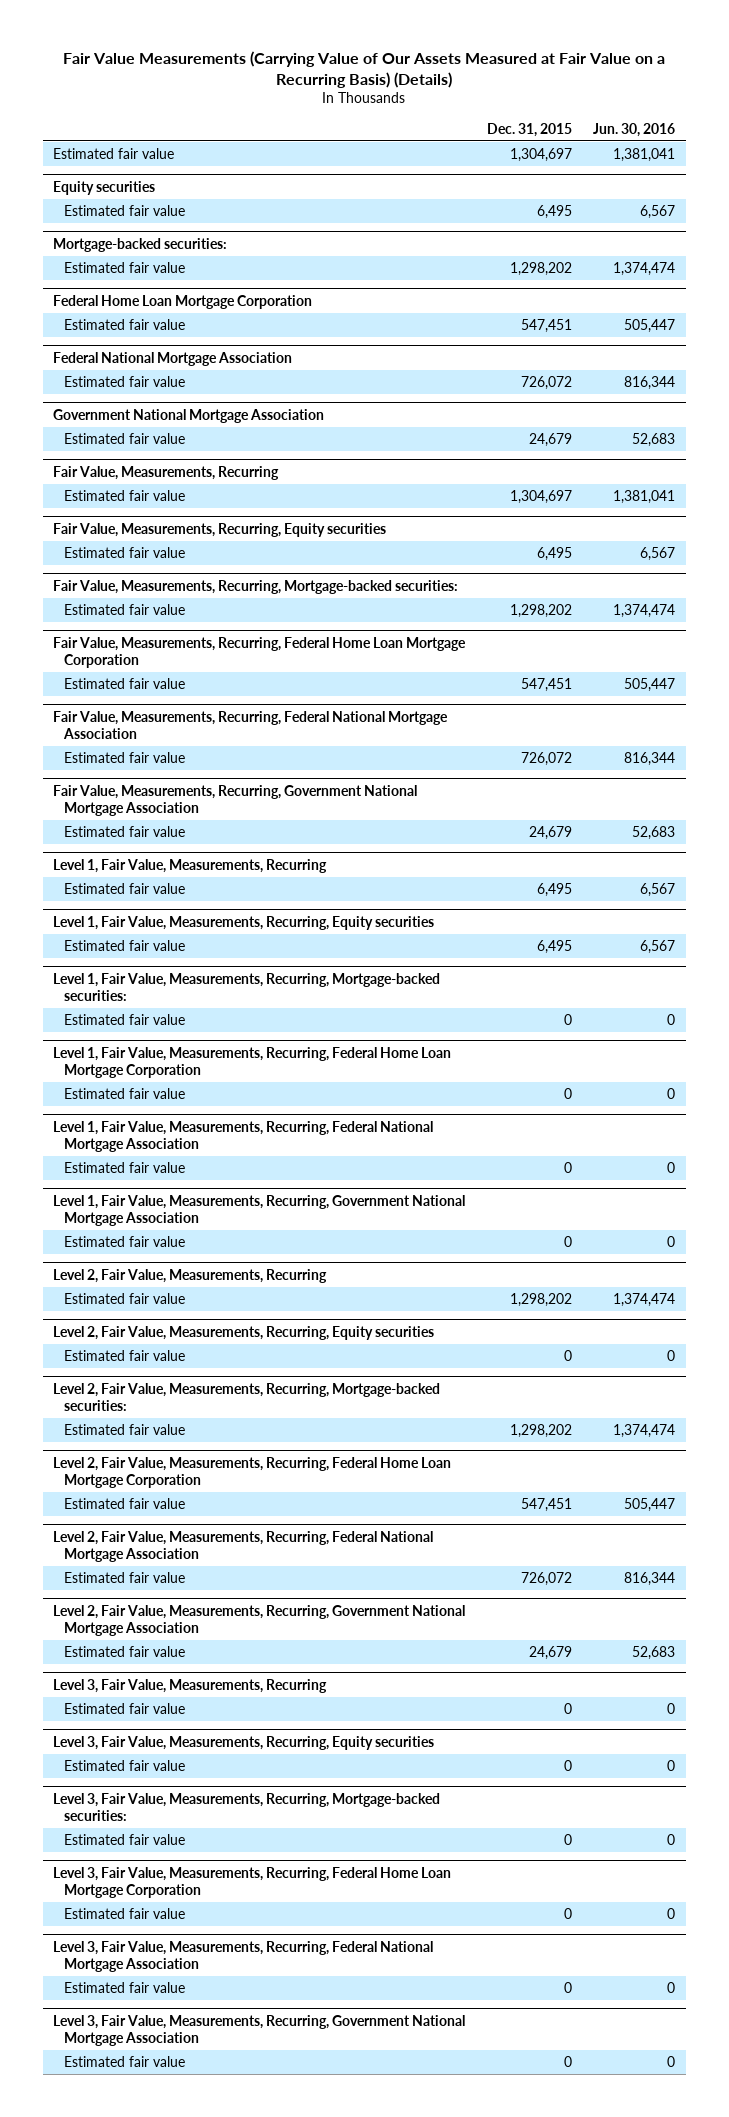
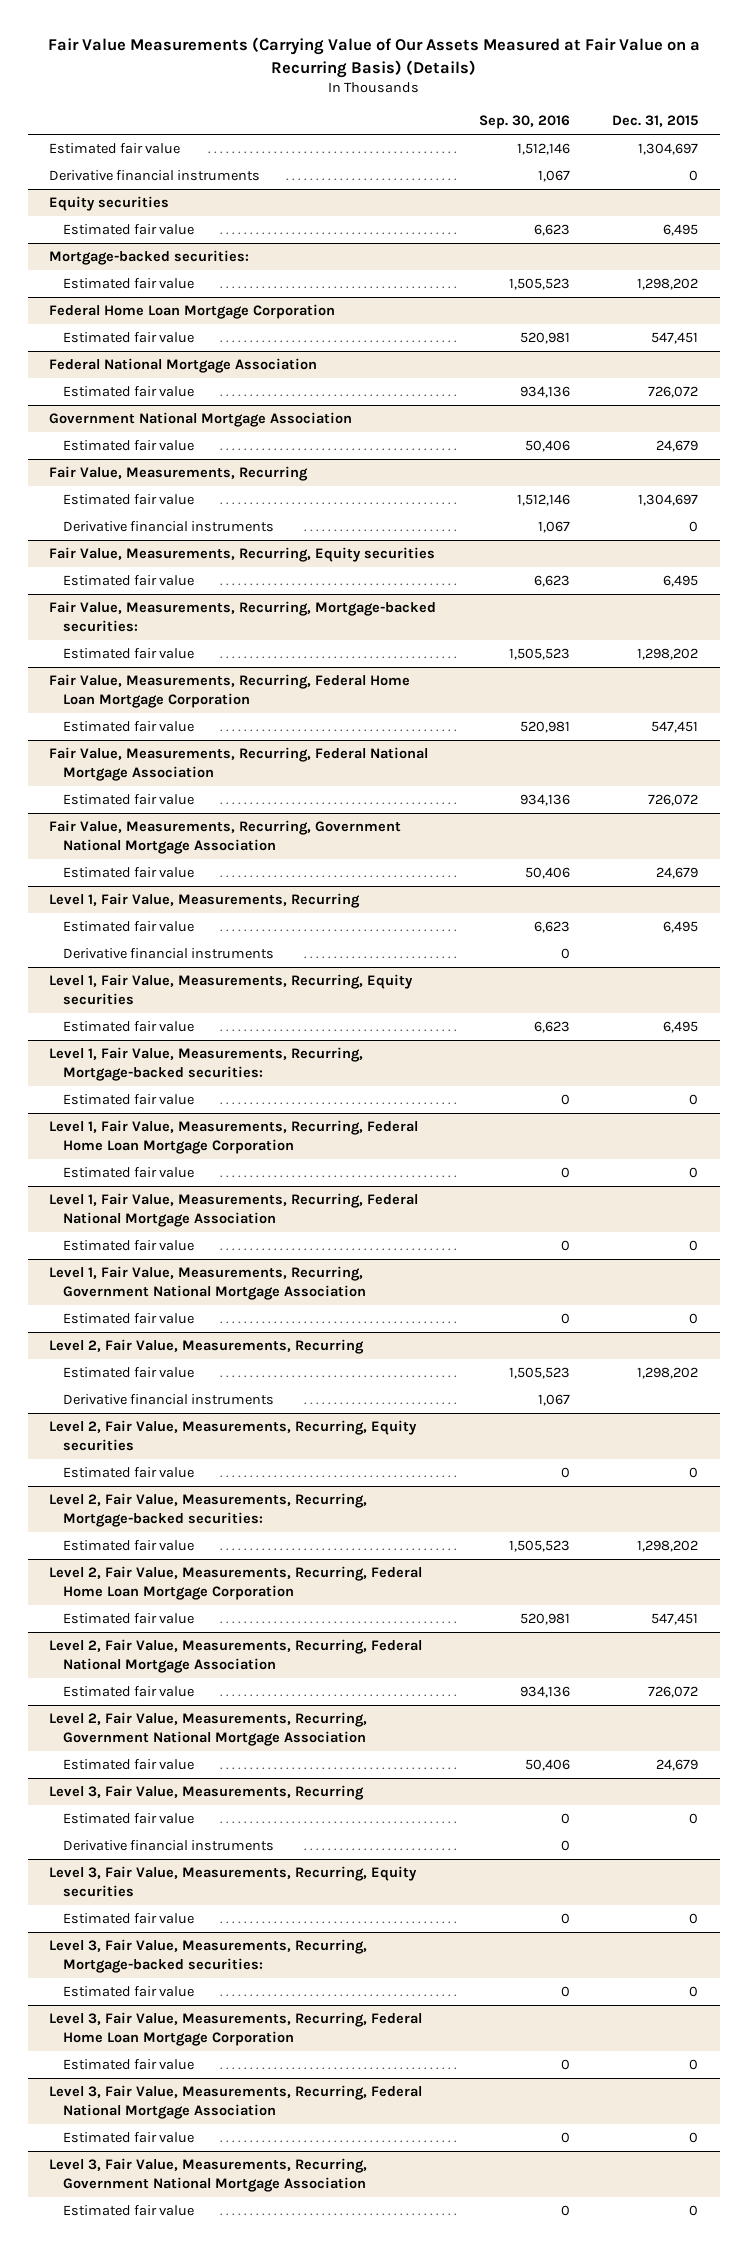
- | Dec. 31, 2015 | Jun. 30, 2016
+ | Sep. 30, 2016 | Dec. 31, 2015
+ Derivative financial instruments | 1,067 | 0
@ Fair Value, Measurements, Recurring
+ Derivative financial instruments | 1,067 | 0
@ Level 1, Fair Value, Measurements, Recurring
+ Derivative financial instruments | 0 |
@ Level 2, Fair Value, Measurements, Recurring
+ Derivative financial instruments | 1,067 |
@ Level 3, Fair Value, Measurements, Recurring
+ Derivative financial instruments | 0 |

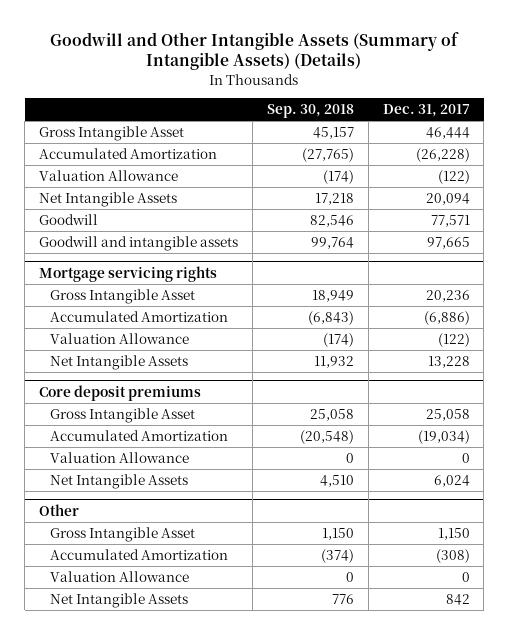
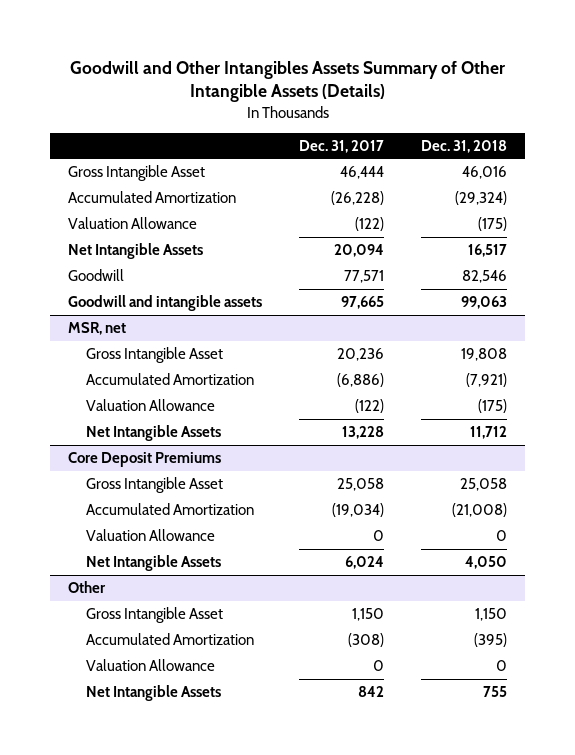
- Goodwill and Other Intangible Assets (Summary of Intangible Assets) (Details)
+ Goodwill and Other Intangibles Assets Summary of Other Intangible Assets (Details)
- | Sep. 30, 2018 | Dec. 31, 2017
+ | Dec. 31, 2017 | Dec. 31, 2018
- Mortgage servicing rights
+ MSR, net
- Core deposit premiums
+ Core Deposit Premiums

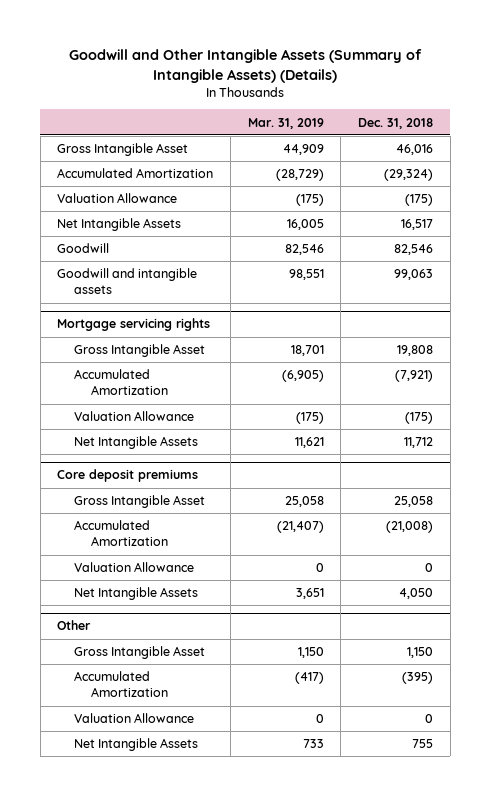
- Goodwill and Other Intangibles Assets Summary of Other Intangible Assets (Details)
+ Goodwill and Other Intangible Assets (Summary of Intangible Assets) (Details)
- | Dec. 31, 2017 | Dec. 31, 2018
+ | Mar. 31, 2019 | Dec. 31, 2018
- MSR, net
+ Mortgage servicing rights
- Core Deposit Premiums
+ Core deposit premiums

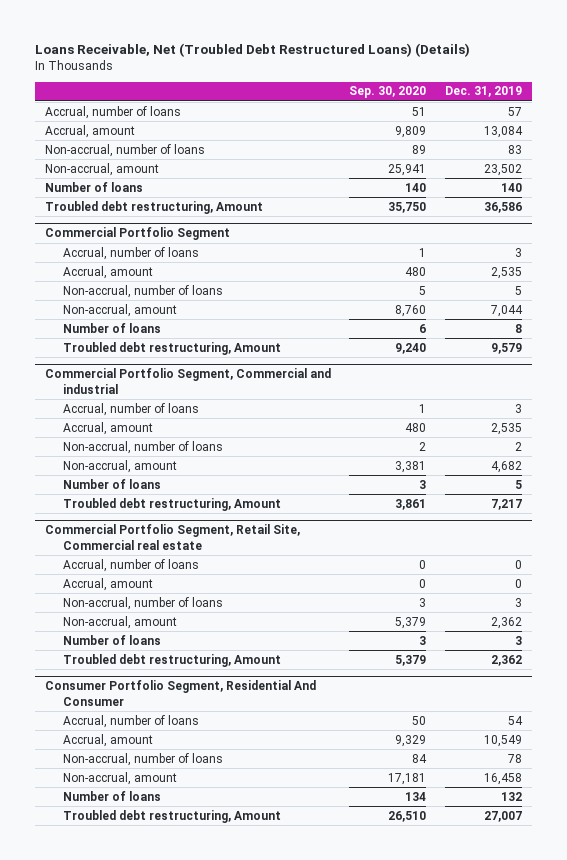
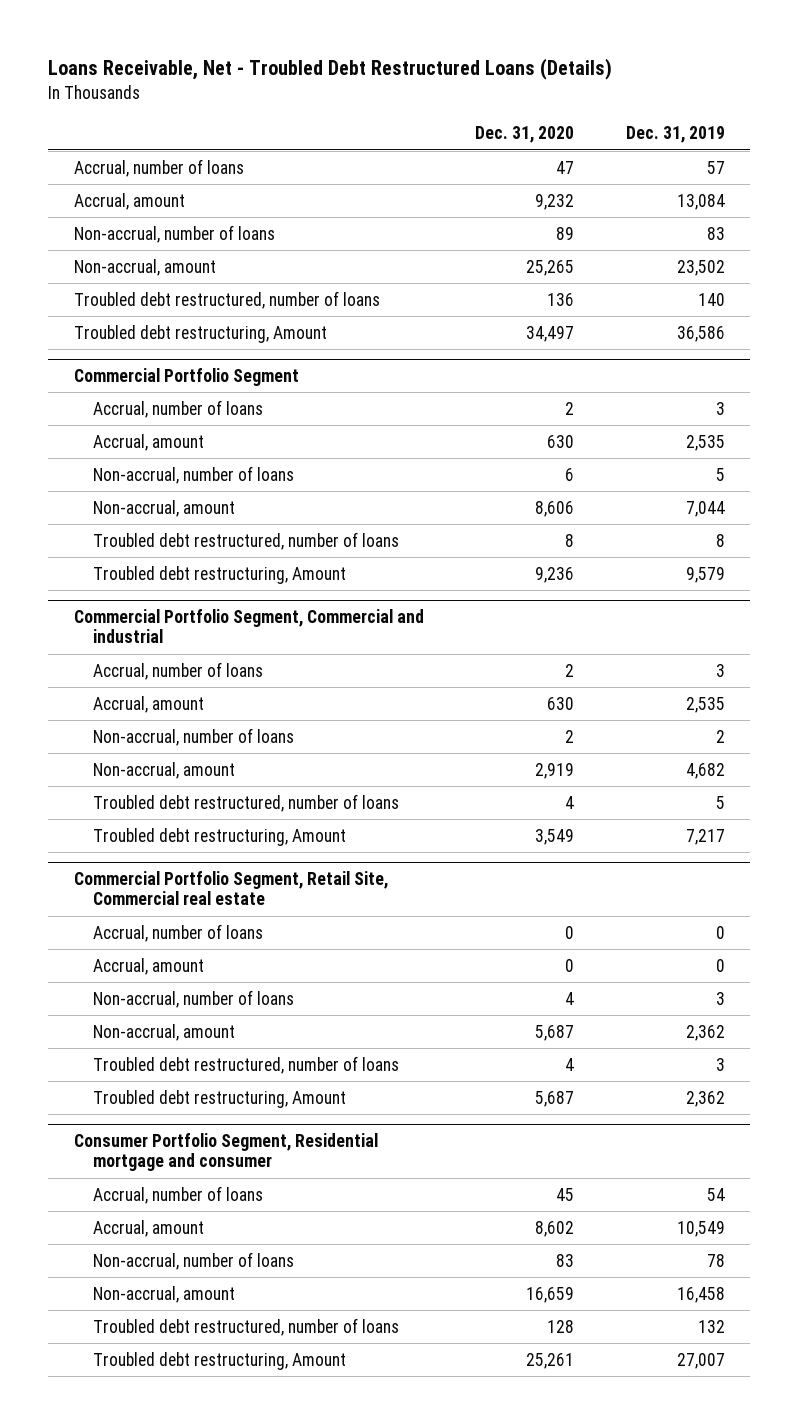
- Loans Receivable, Net (Troubled Debt Restructured Loans) (Details)
+ Loans Receivable, Net - Troubled Debt Restructured Loans (Details)
- | Sep. 30, 2020 | Dec. 31, 2019
+ | Dec. 31, 2020 | Dec. 31, 2019
- Number of loans | 140 | 140
+ Troubled debt restructured, number of loans | 136 | 140
@ Commercial Portfolio Segment
- Number of loans | 6 | 8
+ Troubled debt restructured, number of loans | 8 | 8
@ Commercial Portfolio Segment, Commercial and industrial
- Number of loans | 3 | 5
+ Troubled debt restructured, number of loans | 4 | 5
@ Commercial Portfolio Segment, Retail Site, Commercial real estate
- Number of loans | 3 | 3
+ Troubled debt restructured, number of loans | 4 | 3
- Consumer Portfolio Segment, Residential And Consumer
+ Consumer Portfolio Segment, Residential mortgage and consumer
- Number of loans | 134 | 132
+ Troubled debt restructured, number of loans | 128 | 132

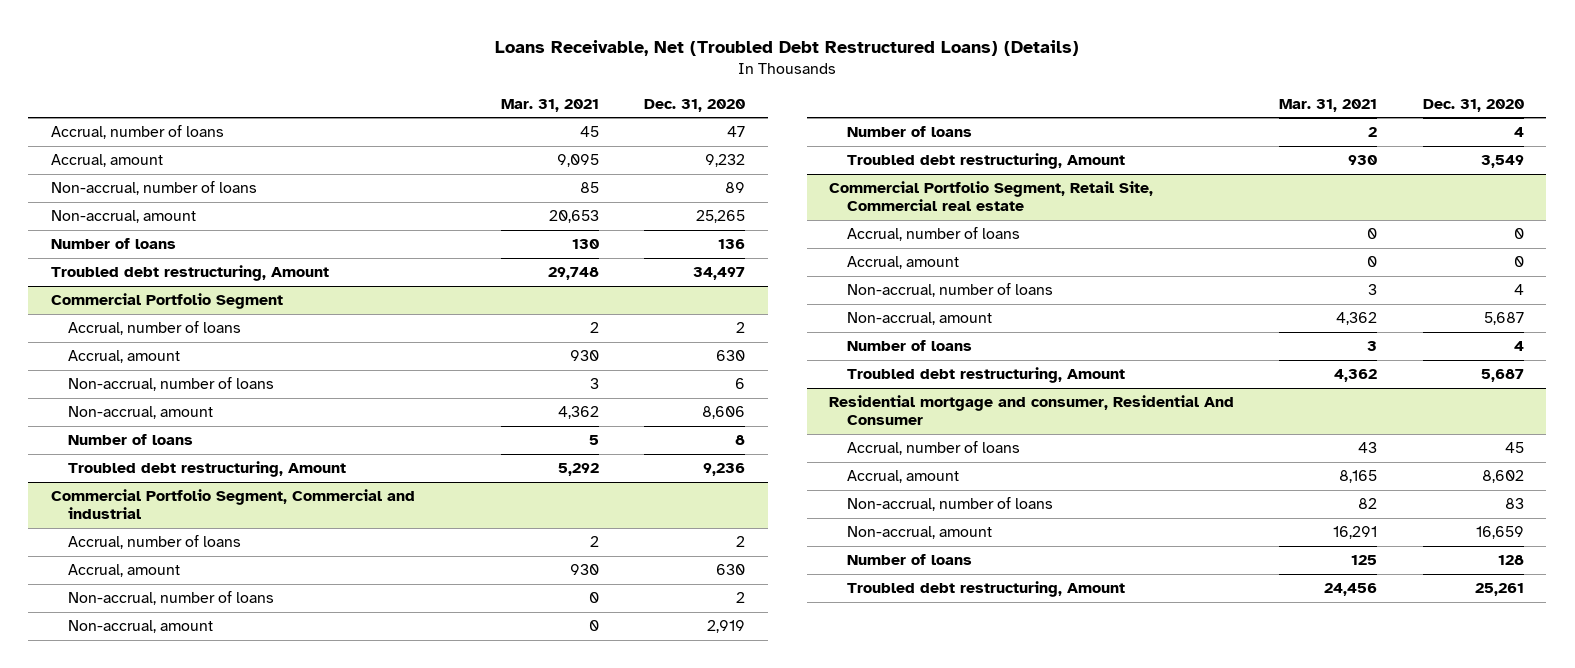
- Loans Receivable, Net - Troubled Debt Restructured Loans (Details)
+ Loans Receivable, Net (Troubled Debt Restructured Loans) (Details)
- | Dec. 31, 2020 | Dec. 31, 2019
+ | Mar. 31, 2021 | Dec. 31, 2020
- Troubled debt restructured, number of loans | 136 | 140
+ Number of loans | 130 | 136
@ Commercial Portfolio Segment
- Troubled debt restructured, number of loans | 8 | 8
+ Number of loans | 5 | 8
@ Commercial Portfolio Segment, Commercial and industrial
- Troubled debt restructured, number of loans | 4 | 5
+ Number of loans | 2 | 4
@ Commercial Portfolio Segment, Retail Site, Commercial real estate
- Troubled debt restructured, number of loans | 4 | 3
+ Number of loans | 3 | 4
- Consumer Portfolio Segment, Residential mortgage and consumer
+ Residential mortgage and consumer, Residential And Consumer
- Troubled debt restructured, number of loans | 128 | 132
+ Number of loans | 125 | 128

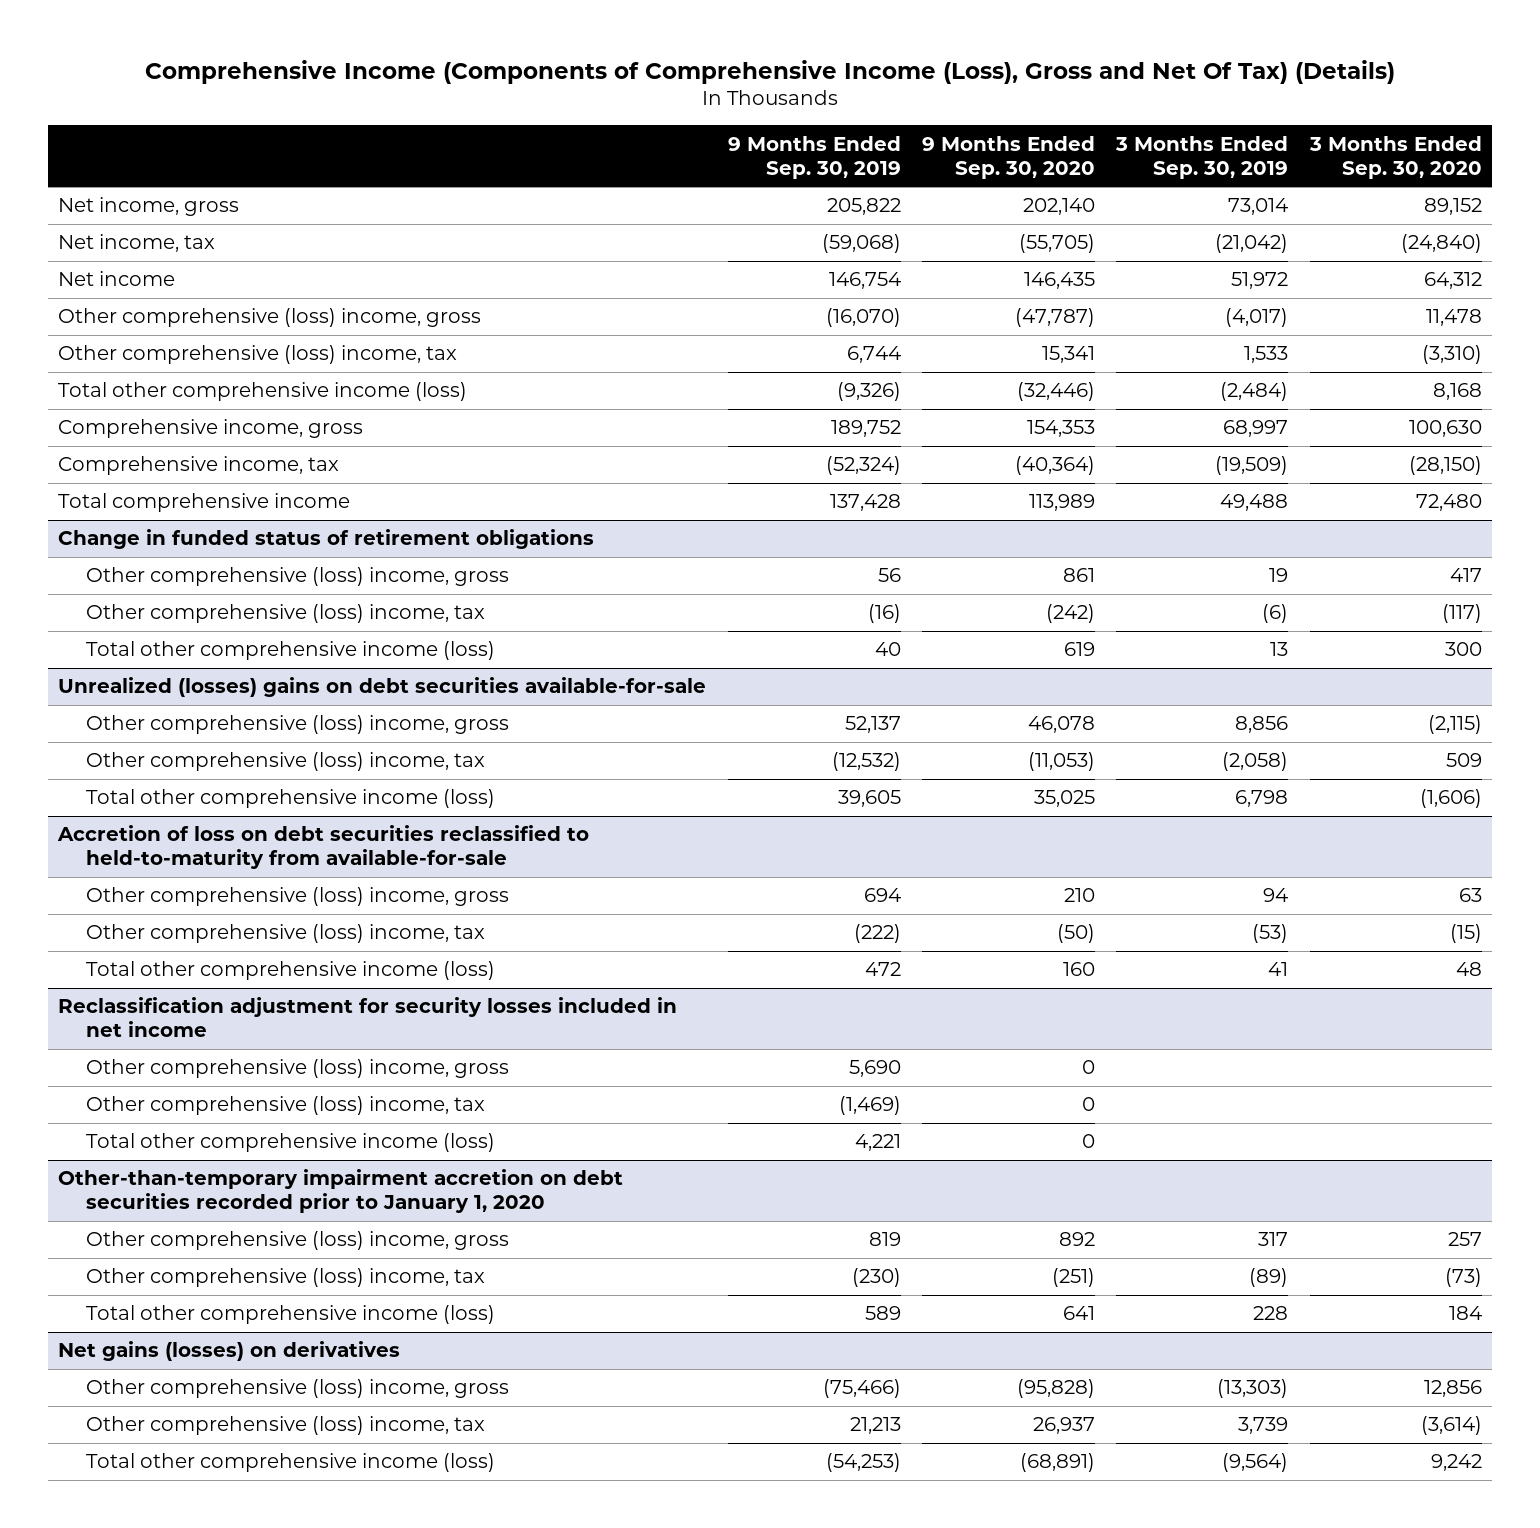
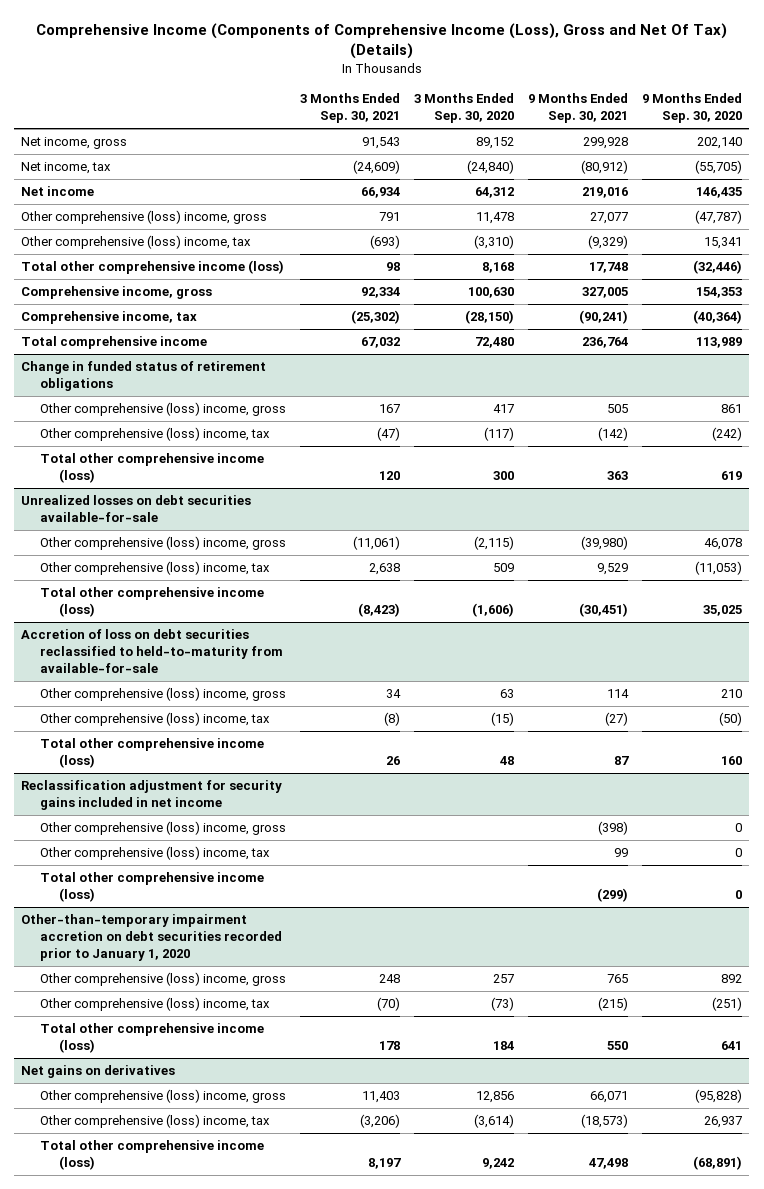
- | 9 Months Ended Sep. 30, 2019 | 9 Months Ended Sep. 30, 2020 | 3 Months Ended Sep. 30, 2019 | 3 Months Ended Sep. 30, 2020
+ | 3 Months Ended Sep. 30, 2021 | 3 Months Ended Sep. 30, 2020 | 9 Months Ended Sep. 30, 2021 | 9 Months Ended Sep. 30, 2020
- Unrealized (losses) gains on debt securities available-for-sale
+ Unrealized losses on debt securities available-for-sale
- Reclassification adjustment for security losses included in net income
+ Reclassification adjustment for security gains included in net income
- Net gains (losses) on derivatives
+ Net gains on derivatives

